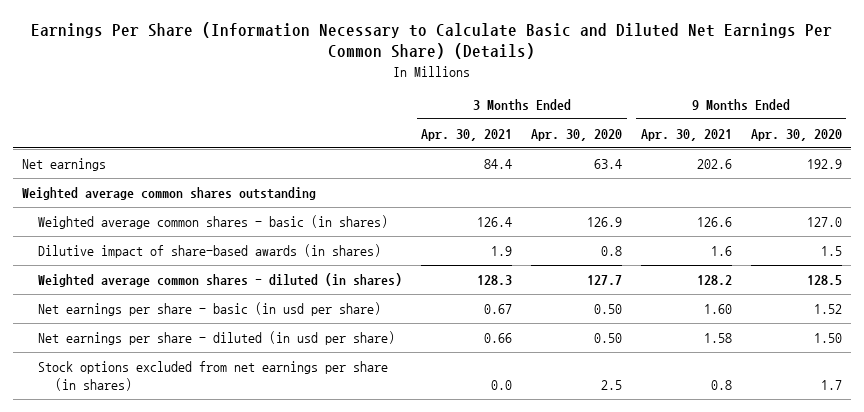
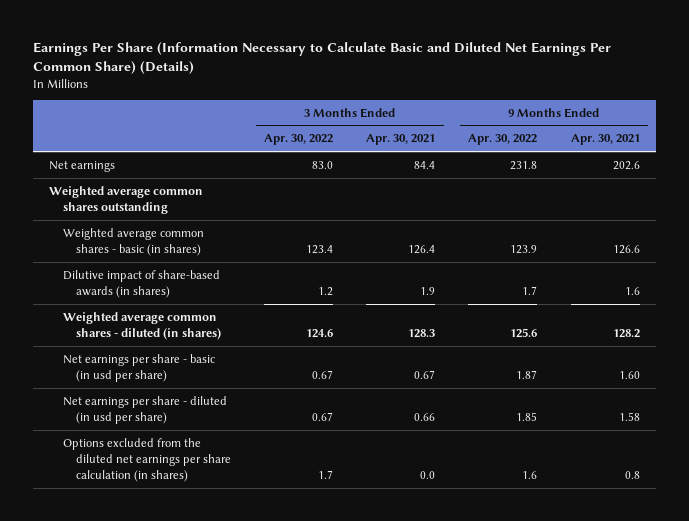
- | 3 Months Ended Apr. 30, 2021 | 3 Months Ended Apr. 30, 2020 | 9 Months Ended Apr. 30, 2021 | 9 Months Ended Apr. 30, 2020
+ | 3 Months Ended Apr. 30, 2022 | 3 Months Ended Apr. 30, 2021 | 9 Months Ended Apr. 30, 2022 | 9 Months Ended Apr. 30, 2021
- Stock options excluded from net earnings per share (in shares) | 0.0 | 2.5 | 0.8 | 1.7
+ Options excluded from the diluted net earnings per share calculation (in shares) | 1.7 | 0.0 | 1.6 | 0.8

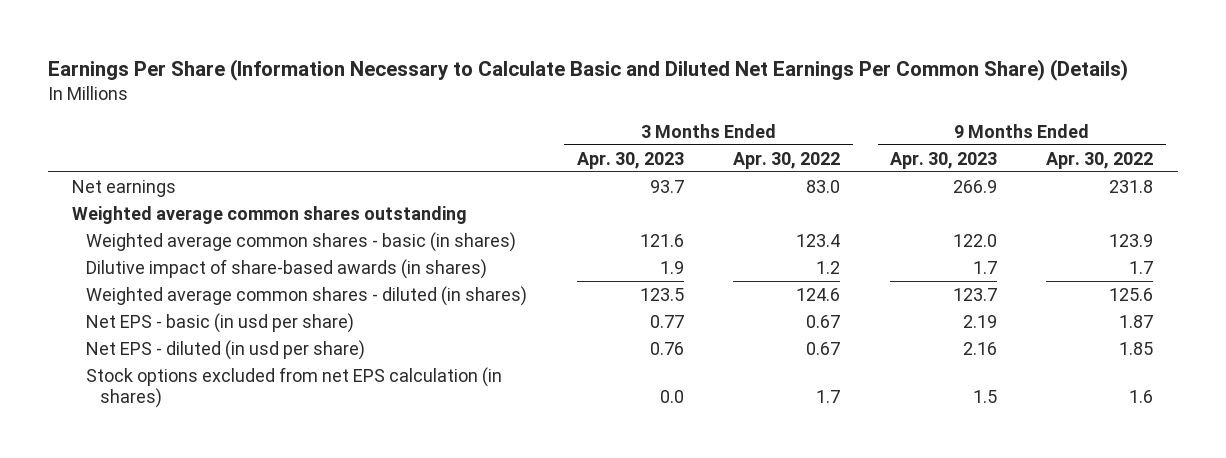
- | 3 Months Ended Apr. 30, 2022 | 3 Months Ended Apr. 30, 2021 | 9 Months Ended Apr. 30, 2022 | 9 Months Ended Apr. 30, 2021
+ | 3 Months Ended Apr. 30, 2023 | 3 Months Ended Apr. 30, 2022 | 9 Months Ended Apr. 30, 2023 | 9 Months Ended Apr. 30, 2022
- Net earnings per share - basic (in usd per share) | 0.67 | 0.67 | 1.87 | 1.60
- Net earnings per share - diluted (in usd per share) | 0.67 | 0.66 | 1.85 | 1.58
- Options excluded from the diluted net earnings per share calculation (in shares) | 1.7 | 0.0 | 1.6 | 0.8
+ Net EPS - basic (in usd per share) | 0.77 | 0.67 | 2.19 | 1.87
+ Net EPS - diluted (in usd per share) | 0.76 | 0.67 | 2.16 | 1.85
+ Stock options excluded from net EPS calculation (in shares) | 0.0 | 1.7 | 1.5 | 1.6

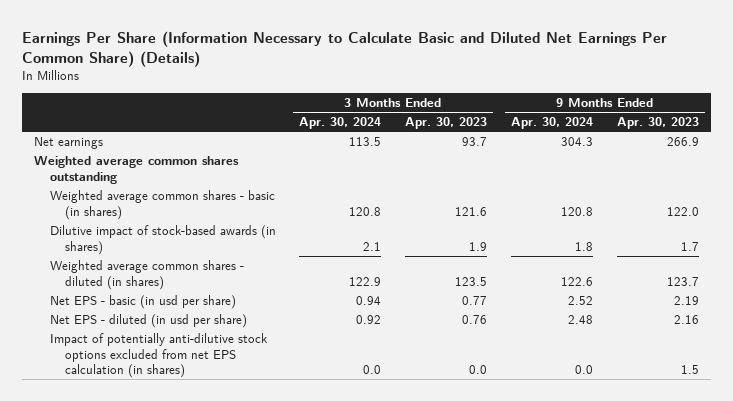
- | 3 Months Ended Apr. 30, 2023 | 3 Months Ended Apr. 30, 2022 | 9 Months Ended Apr. 30, 2023 | 9 Months Ended Apr. 30, 2022
+ | 3 Months Ended Apr. 30, 2024 | 3 Months Ended Apr. 30, 2023 | 9 Months Ended Apr. 30, 2024 | 9 Months Ended Apr. 30, 2023
- Dilutive impact of share-based awards (in shares) | 1.9 | 1.2 | 1.7 | 1.7
+ Dilutive impact of stock-based awards (in shares) | 2.1 | 1.9 | 1.8 | 1.7
- Stock options excluded from net EPS calculation (in shares) | 0.0 | 1.7 | 1.5 | 1.6
+ Impact of potentially anti-dilutive stock options excluded from net EPS calculation (in shares) | 0.0 | 0.0 | 0.0 | 1.5

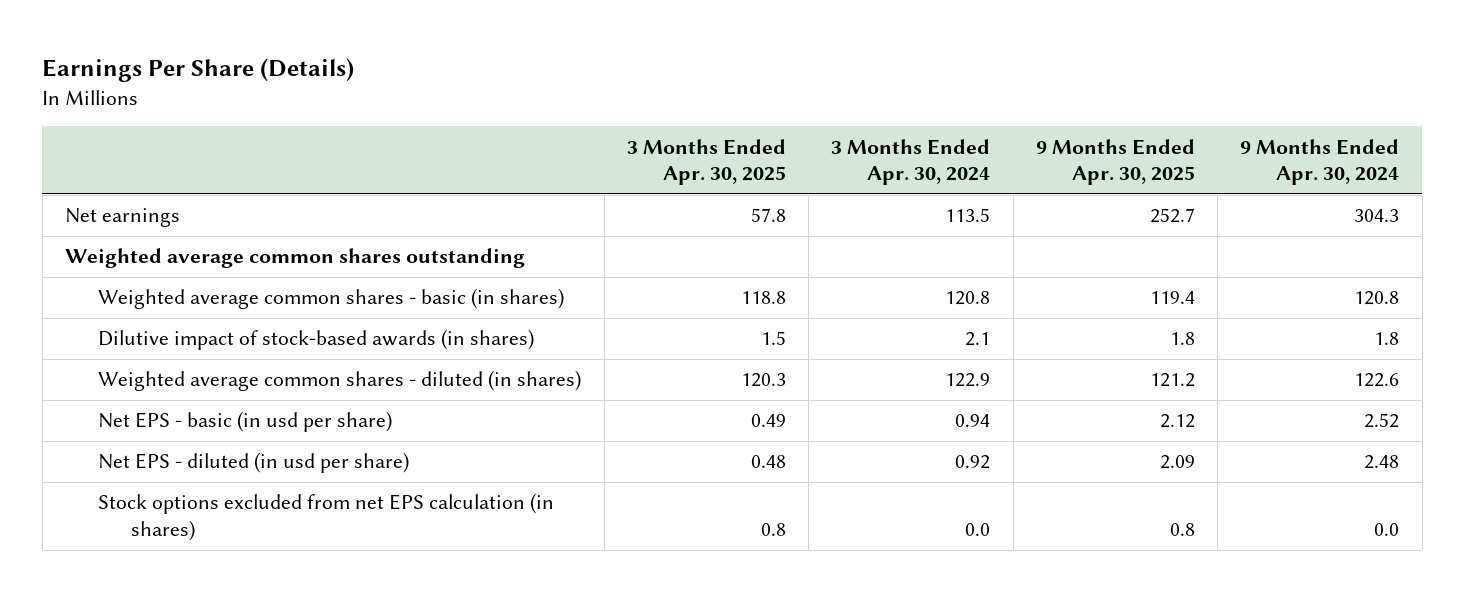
- Earnings Per Share (Information Necessary to Calculate Basic and Diluted Net Earnings Per Common Share) (Details)
+ Earnings Per Share (Details)
- | 3 Months Ended Apr. 30, 2024 | 3 Months Ended Apr. 30, 2023 | 9 Months Ended Apr. 30, 2024 | 9 Months Ended Apr. 30, 2023
+ | 3 Months Ended Apr. 30, 2025 | 3 Months Ended Apr. 30, 2024 | 9 Months Ended Apr. 30, 2025 | 9 Months Ended Apr. 30, 2024
- Impact of potentially anti-dilutive stock options excluded from net EPS calculation (in shares) | 0.0 | 0.0 | 0.0 | 1.5
+ Stock options excluded from net EPS calculation (in shares) | 0.8 | 0.0 | 0.8 | 0.0

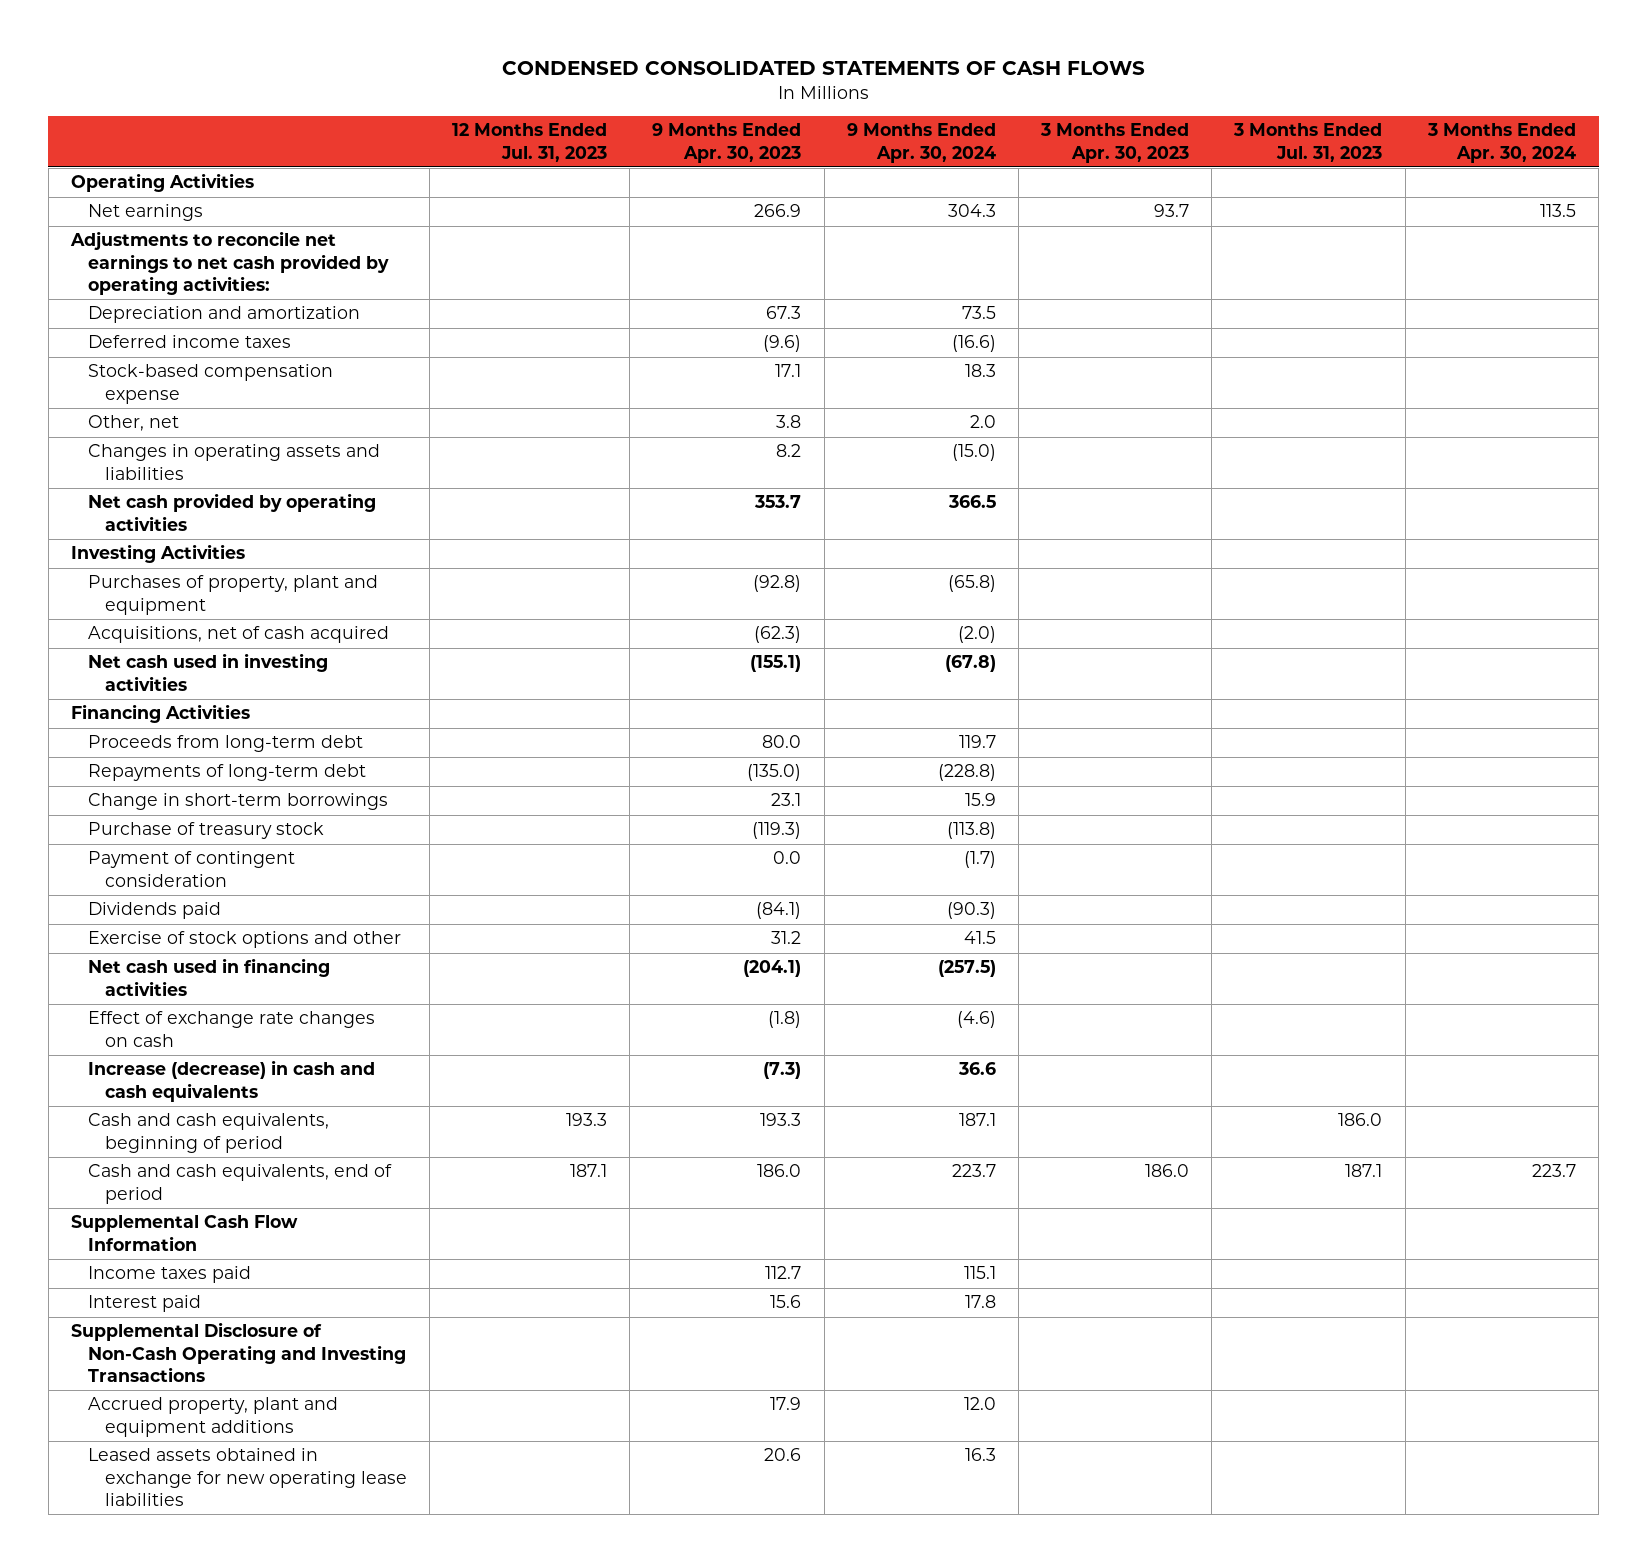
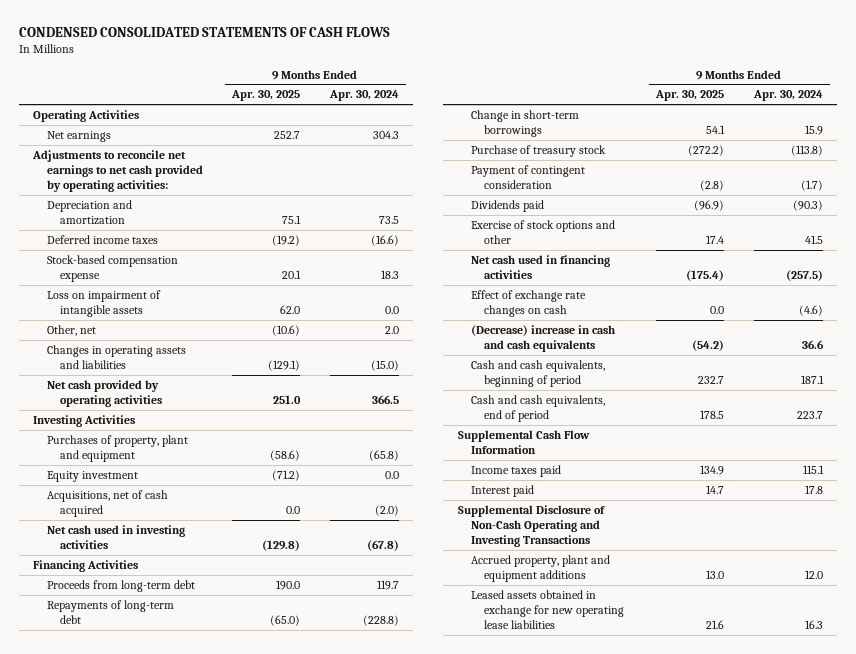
- | 12 Months Ended Jul. 31, 2023 | 9 Months Ended Apr. 30, 2023 | 9 Months Ended Apr. 30, 2024 | 3 Months Ended Apr. 30, 2023 | 3 Months Ended Jul. 31, 2023 | 3 Months Ended Apr. 30, 2024
+ | 9 Months Ended Apr. 30, 2025 | 9 Months Ended Apr. 30, 2024
+ Loss on impairment of intangible assets | 62.0 | 0.0
+ Equity investment | (71.2) | 0.0
- Increase (decrease) in cash and cash equivalents | | (7.3) | 36.6 | | |
+ (Decrease) increase in cash and cash equivalents | (54.2) | 36.6

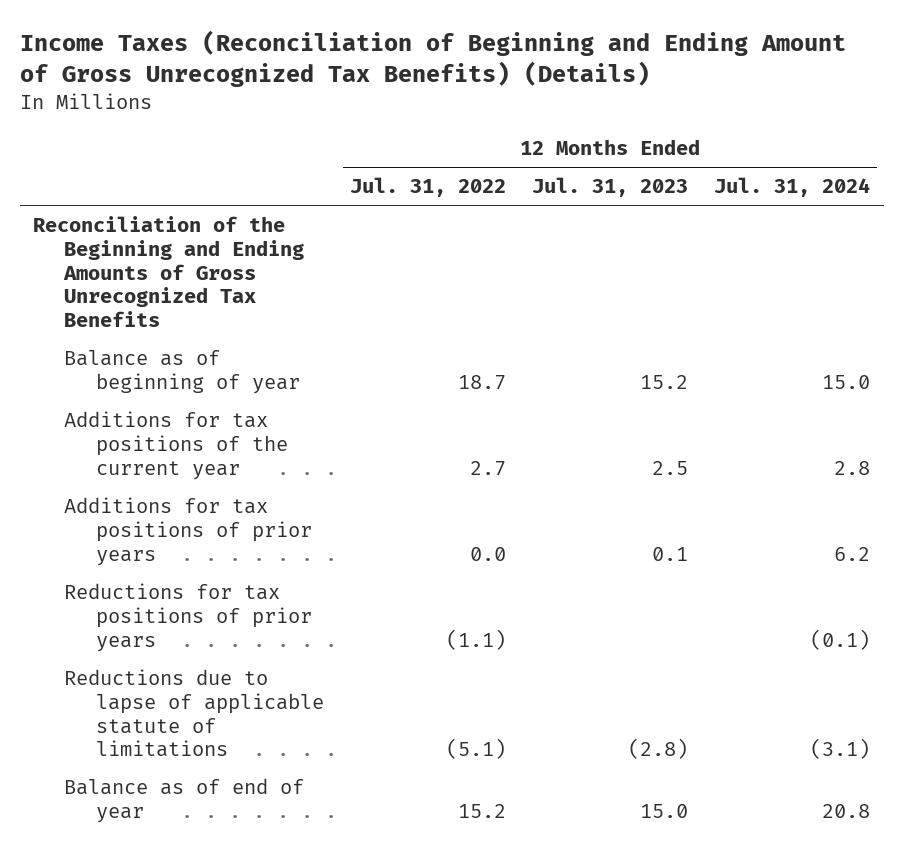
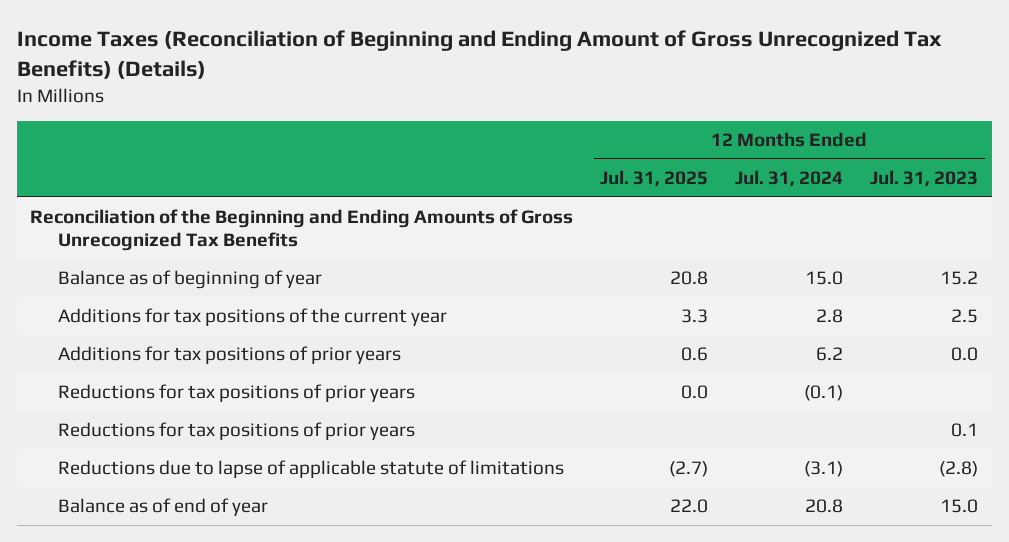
- | 12 Months Ended Jul. 31, 2022 | 12 Months Ended Jul. 31, 2023 | 12 Months Ended Jul. 31, 2024
+ | 12 Months Ended Jul. 31, 2025 | 12 Months Ended Jul. 31, 2024 | 12 Months Ended Jul. 31, 2023
- Additions for tax positions of prior years | 0.0 | 0.1 | 6.2
+ Additions for tax positions of prior years | 0.6 | 6.2 | 0.0
+ Reductions for tax positions of prior years | | | 0.1

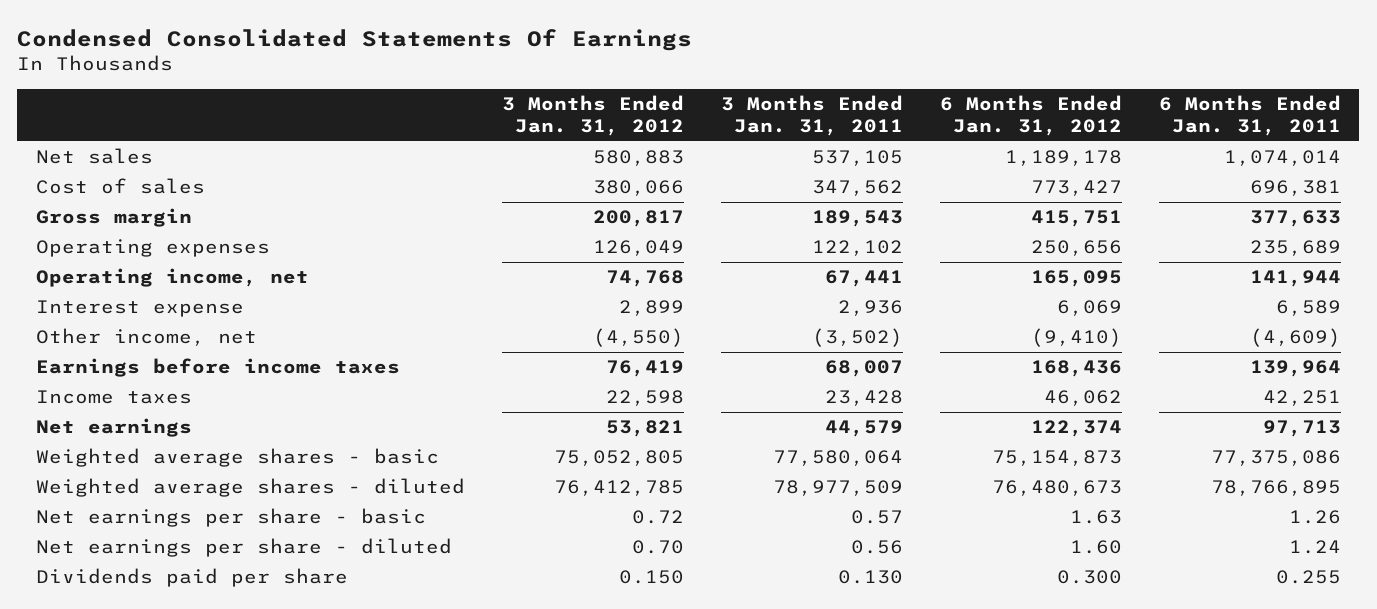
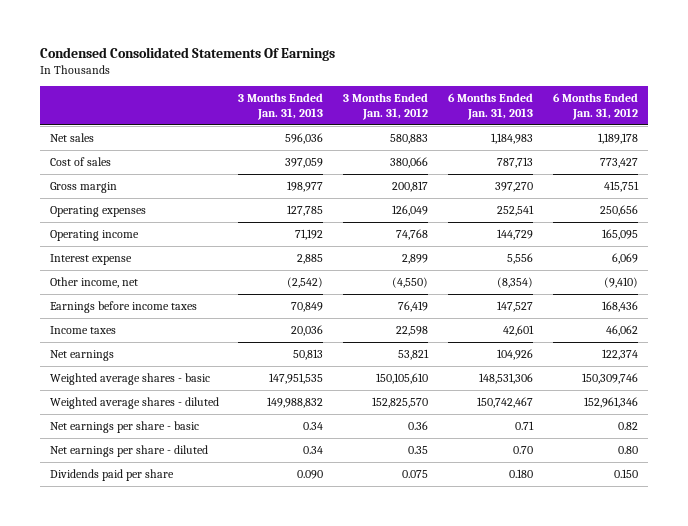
- | 3 Months Ended Jan. 31, 2012 | 3 Months Ended Jan. 31, 2011 | 6 Months Ended Jan. 31, 2012 | 6 Months Ended Jan. 31, 2011
+ | 3 Months Ended Jan. 31, 2013 | 3 Months Ended Jan. 31, 2012 | 6 Months Ended Jan. 31, 2013 | 6 Months Ended Jan. 31, 2012
- Operating income, net | 74,768 | 67,441 | 165,095 | 141,944
+ Operating income | 71,192 | 74,768 | 144,729 | 165,095
- Weighted average shares - basic | 75,052,805 | 77,580,064 | 75,154,873 | 77,375,086
- Weighted average shares - diluted | 76,412,785 | 78,977,509 | 76,480,673 | 78,766,895
- Net earnings per share - basic | 0.72 | 0.57 | 1.63 | 1.26
- Net earnings per share - diluted | 0.70 | 0.56 | 1.60 | 1.24
- Dividends paid per share | 0.150 | 0.130 | 0.300 | 0.255
+ Weighted average shares - basic | 147,951,535 | 150,105,610 | 148,531,306 | 150,309,746
+ Weighted average shares - diluted | 149,988,832 | 152,825,570 | 150,742,467 | 152,961,346
+ Net earnings per share - basic | 0.34 | 0.36 | 0.71 | 0.82
+ Net earnings per share - diluted | 0.34 | 0.35 | 0.70 | 0.80
+ Dividends paid per share | 0.090 | 0.075 | 0.180 | 0.150

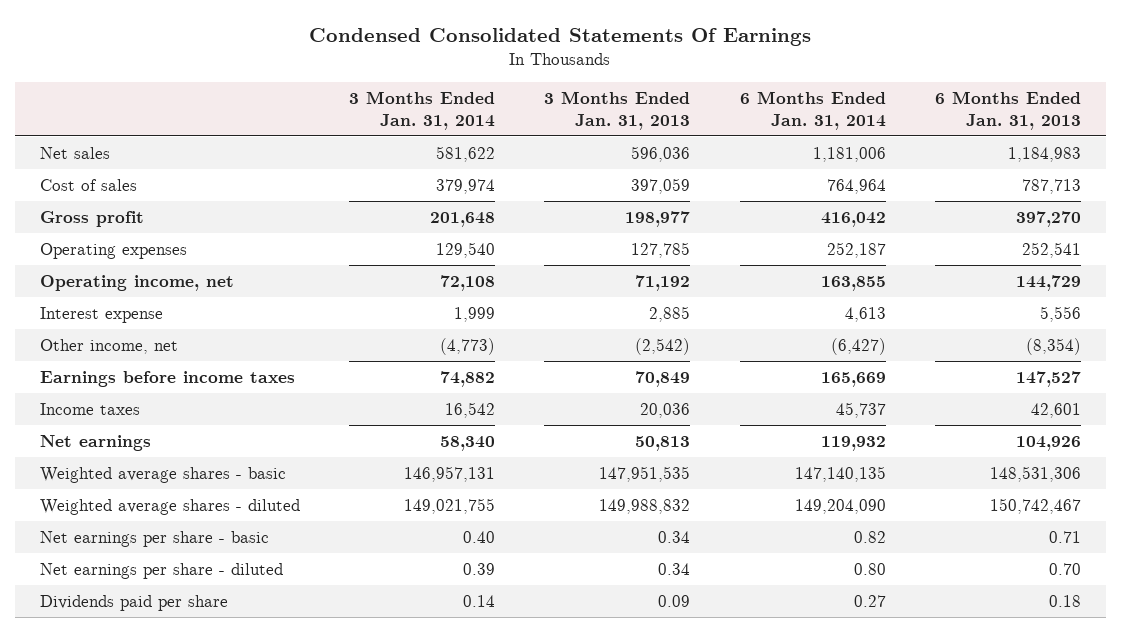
- | 3 Months Ended Jan. 31, 2013 | 3 Months Ended Jan. 31, 2012 | 6 Months Ended Jan. 31, 2013 | 6 Months Ended Jan. 31, 2012
+ | 3 Months Ended Jan. 31, 2014 | 3 Months Ended Jan. 31, 2013 | 6 Months Ended Jan. 31, 2014 | 6 Months Ended Jan. 31, 2013
- Gross margin | 198,977 | 200,817 | 397,270 | 415,751
+ Gross profit | 201,648 | 198,977 | 416,042 | 397,270
- Operating income | 71,192 | 74,768 | 144,729 | 165,095
+ Operating income, net | 72,108 | 71,192 | 163,855 | 144,729
- Dividends paid per share | 0.090 | 0.075 | 0.180 | 0.150
+ Dividends paid per share | 0.14 | 0.09 | 0.27 | 0.18

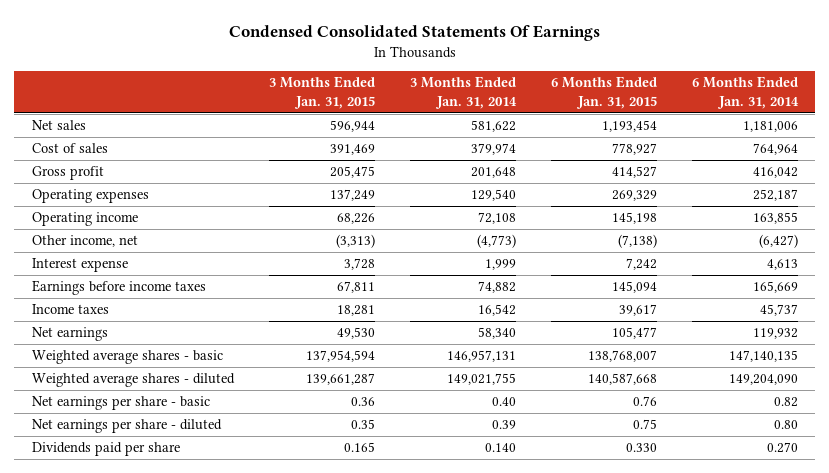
- | 3 Months Ended Jan. 31, 2014 | 3 Months Ended Jan. 31, 2013 | 6 Months Ended Jan. 31, 2014 | 6 Months Ended Jan. 31, 2013
+ | 3 Months Ended Jan. 31, 2015 | 3 Months Ended Jan. 31, 2014 | 6 Months Ended Jan. 31, 2015 | 6 Months Ended Jan. 31, 2014
- Operating income, net | 72,108 | 71,192 | 163,855 | 144,729
+ Operating income | 68,226 | 72,108 | 145,198 | 163,855
moved down: Interest expense | 3,728 | 1,999 | 7,242 | 4,613
- Dividends paid per share | 0.14 | 0.09 | 0.27 | 0.18
+ Dividends paid per share | 0.165 | 0.140 | 0.330 | 0.270

